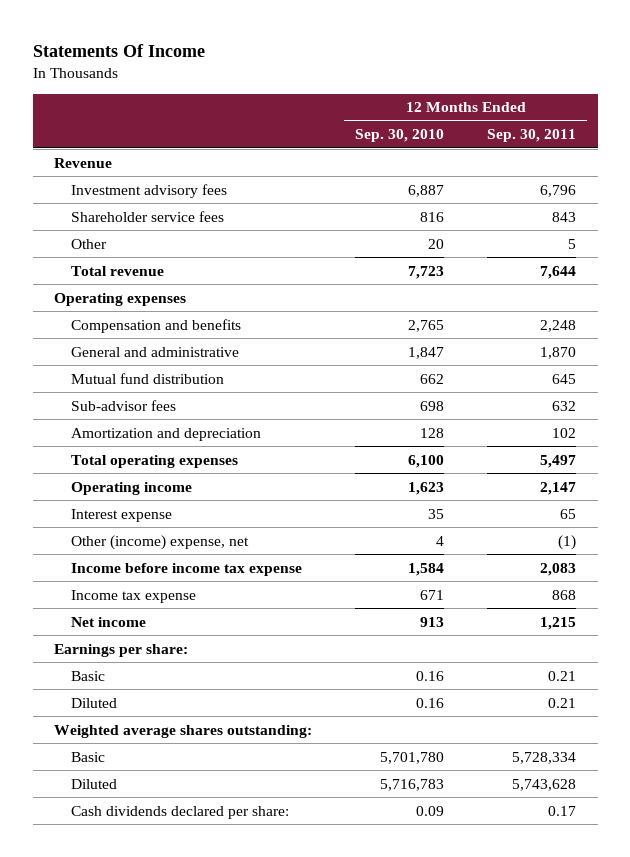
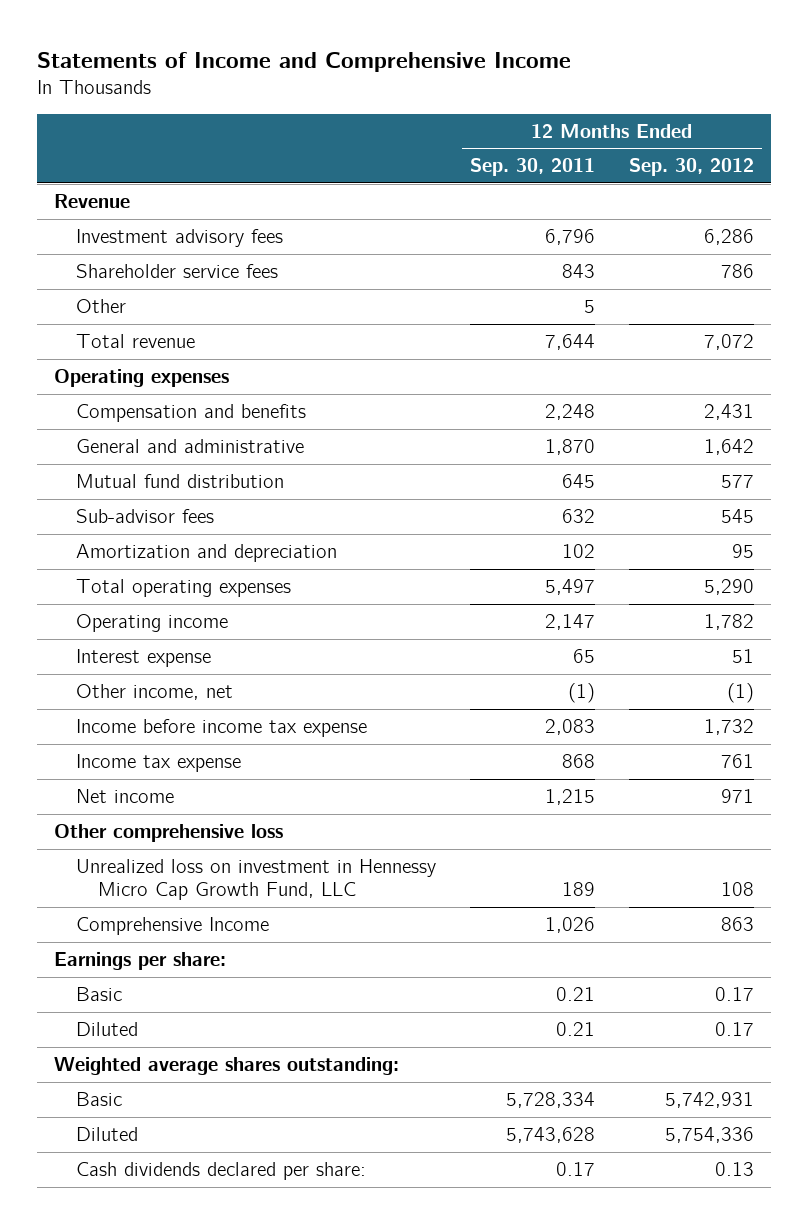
- Statements Of Income
+ Statements of Income and Comprehensive Income
- | 12 Months Ended Sep. 30, 2010 | 12 Months Ended Sep. 30, 2011
+ | 12 Months Ended Sep. 30, 2011 | 12 Months Ended Sep. 30, 2012
- Other (income) expense, net | 4 | (1)
+ Other income, net | (1) | (1)
+ Other comprehensive loss
+ Unrealized loss on investment in Hennessy Micro Cap Growth Fund, LLC | 189 | 108
+ Comprehensive Income | 1,026 | 863

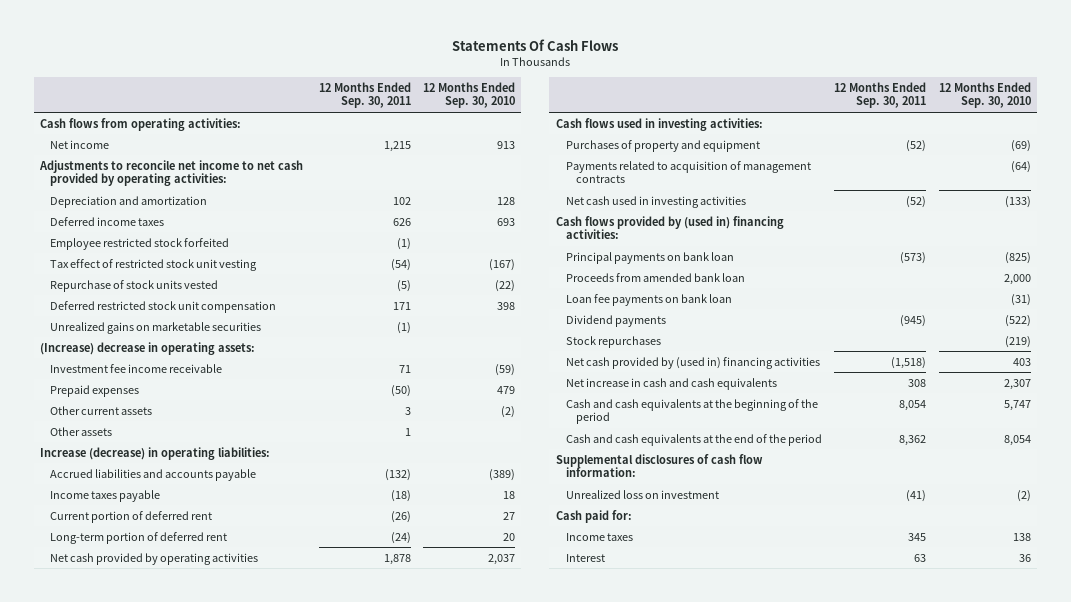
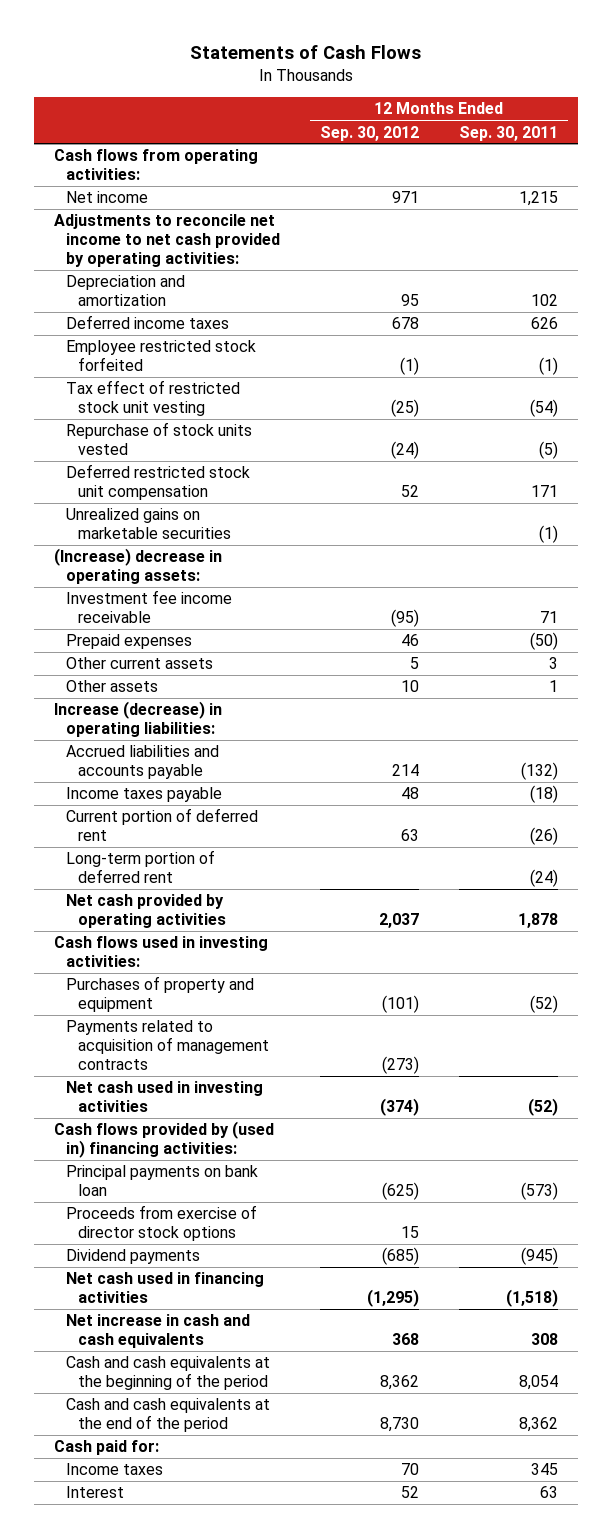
- Statements Of Cash Flows
+ Statements of Cash Flows
- | 12 Months Ended Sep. 30, 2011 | 12 Months Ended Sep. 30, 2010
+ | 12 Months Ended Sep. 30, 2012 | 12 Months Ended Sep. 30, 2011
- Proceeds from amended bank loan | | 2,000
- Loan fee payments on bank loan | | (31)
+ Proceeds from exercise of director stock options | 15 |
- Stock repurchases | | (219)
- Net cash provided by (used in) financing activities | (1,518) | 403
+ Net cash used in financing activities | (1,295) | (1,518)
- Supplemental disclosures of cash flow information:
- Unrealized loss on investment | (41) | (2)

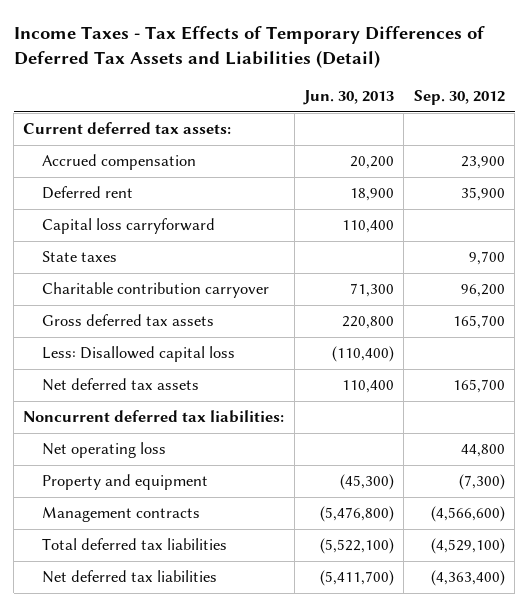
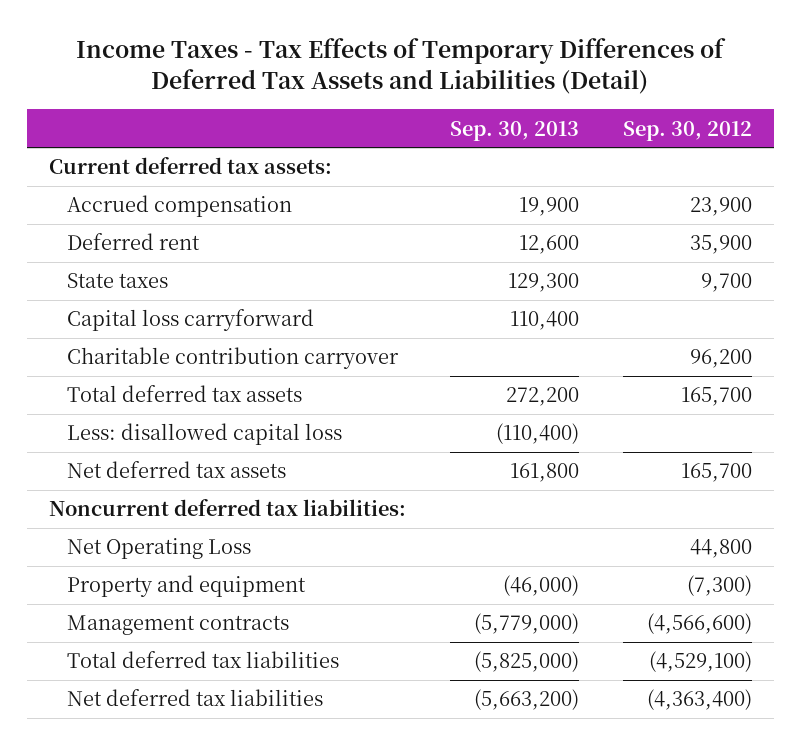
- | Jun. 30, 2013 | Sep. 30, 2012
+ | Sep. 30, 2013 | Sep. 30, 2012
moved down: Capital loss carryforward | 110,400 |
- Gross deferred tax assets | 220,800 | 165,700
- Less: Disallowed capital loss | (110,400) |
+ Total deferred tax assets | 272,200 | 165,700
+ Less: disallowed capital loss | (110,400) |
- Net operating loss | | 44,800
+ Net Operating Loss | | 44,800

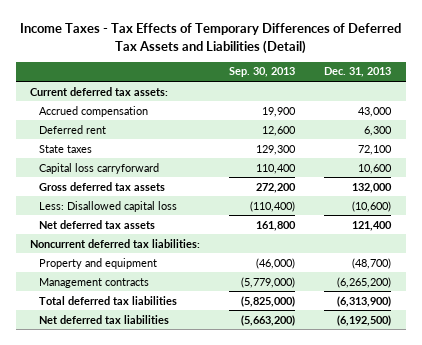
- | Sep. 30, 2013 | Sep. 30, 2012
+ | Sep. 30, 2013 | Dec. 31, 2013
- Charitable contribution carryover | | 96,200
- Total deferred tax assets | 272,200 | 165,700
- Less: disallowed capital loss | (110,400) |
+ Gross deferred tax assets | 272,200 | 132,000
+ Less: Disallowed capital loss | (110,400) | (10,600)
- Net Operating Loss | | 44,800

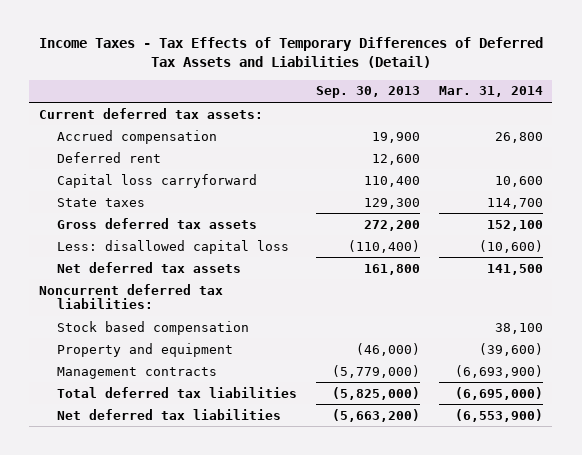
- | Sep. 30, 2013 | Dec. 31, 2013
+ | Sep. 30, 2013 | Mar. 31, 2014
moved down: State taxes | 129,300 | 114,700
- Less: Disallowed capital loss | (110,400) | (10,600)
+ Less: disallowed capital loss | (110,400) | (10,600)
+ Stock based compensation | | 38,100

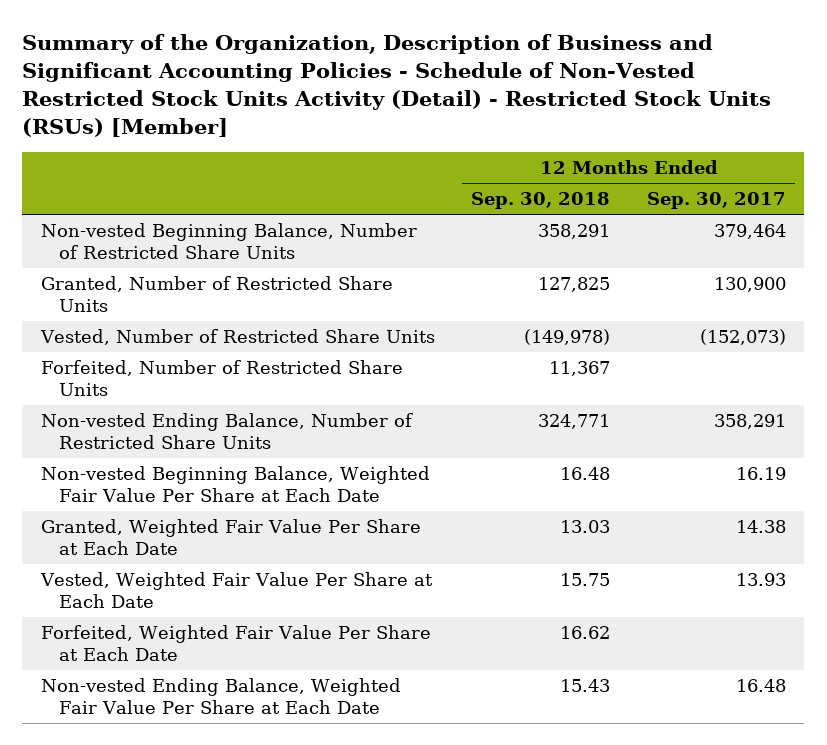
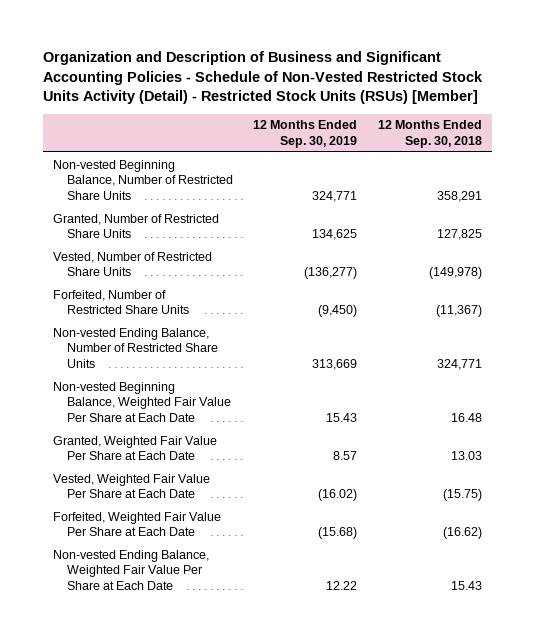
- Summary of the Organization, Description of Business and Significant Accounting Policies - Schedule of Non-Vested Restricted Stock Units Activity (Detail) - Restricted Stock Units (RSUs) [Member]
+ Organization and Description of Business and Significant Accounting Policies - Schedule of Non-Vested Restricted Stock Units Activity (Detail) - Restricted Stock Units (RSUs) [Member]
- | 12 Months Ended Sep. 30, 2018 | 12 Months Ended Sep. 30, 2017
+ | 12 Months Ended Sep. 30, 2019 | 12 Months Ended Sep. 30, 2018
- Forfeited, Number of Restricted Share Units | 11,367 |
+ Forfeited, Number of Restricted Share Units | (9,450) | (11,367)
- Vested, Weighted Fair Value Per Share at Each Date | 15.75 | 13.93
- Forfeited, Weighted Fair Value Per Share at Each Date | 16.62 |
+ Vested, Weighted Fair Value Per Share at Each Date | (16.02) | (15.75)
+ Forfeited, Weighted Fair Value Per Share at Each Date | (15.68) | (16.62)

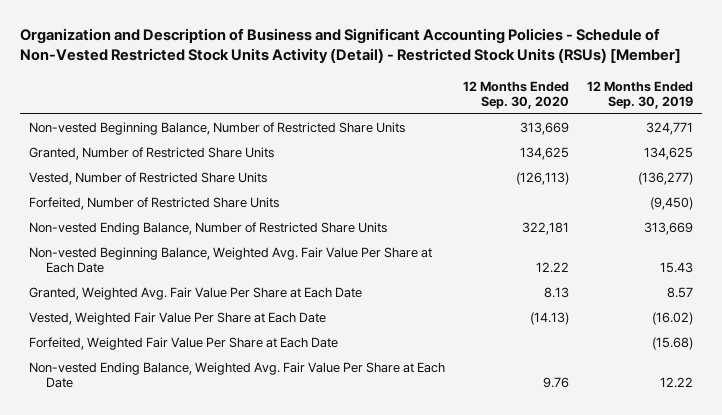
- | 12 Months Ended Sep. 30, 2019 | 12 Months Ended Sep. 30, 2018
+ | 12 Months Ended Sep. 30, 2020 | 12 Months Ended Sep. 30, 2019
- Non-vested Beginning Balance, Weighted Fair Value Per Share at Each Date | 15.43 | 16.48
- Granted, Weighted Fair Value Per Share at Each Date | 8.57 | 13.03
+ Non-vested Beginning Balance, Weighted Avg. Fair Value Per Share at Each Date | 12.22 | 15.43
+ Granted, Weighted Avg. Fair Value Per Share at Each Date | 8.13 | 8.57
- Non-vested Ending Balance, Weighted Fair Value Per Share at Each Date | 12.22 | 15.43
+ Non-vested Ending Balance, Weighted Avg. Fair Value Per Share at Each Date | 9.76 | 12.22

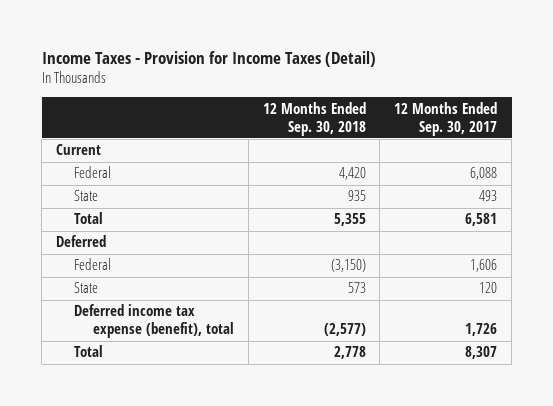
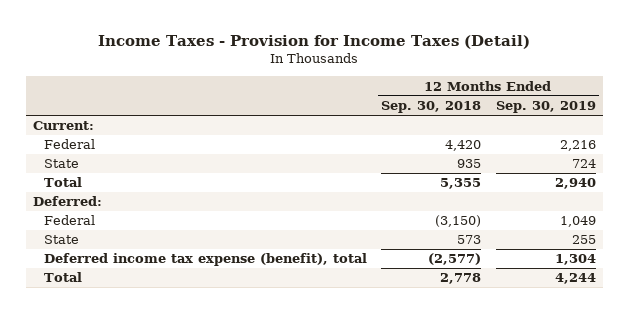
- | 12 Months Ended Sep. 30, 2018 | 12 Months Ended Sep. 30, 2017
+ | 12 Months Ended Sep. 30, 2018 | 12 Months Ended Sep. 30, 2019
- Current
+ Current:
- Deferred
+ Deferred:

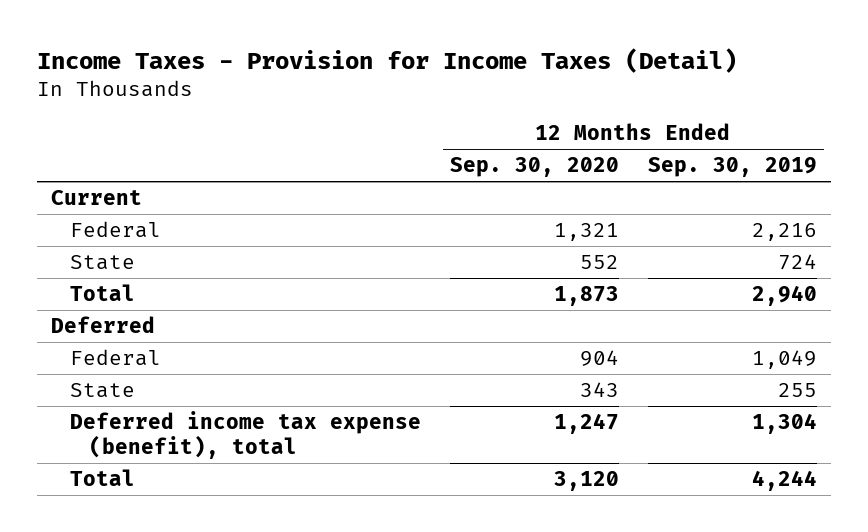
- | 12 Months Ended Sep. 30, 2018 | 12 Months Ended Sep. 30, 2019
+ | 12 Months Ended Sep. 30, 2020 | 12 Months Ended Sep. 30, 2019
- Current:
+ Current
- Deferred:
+ Deferred

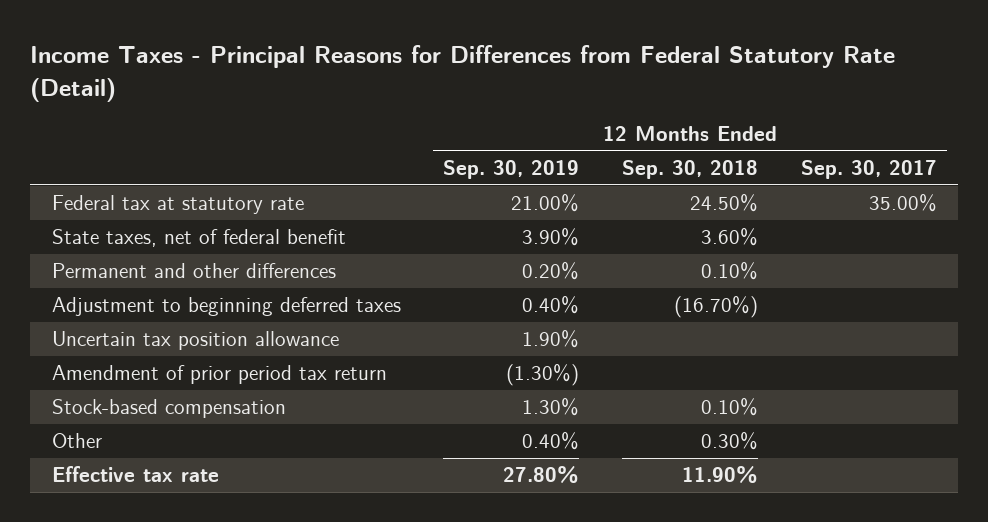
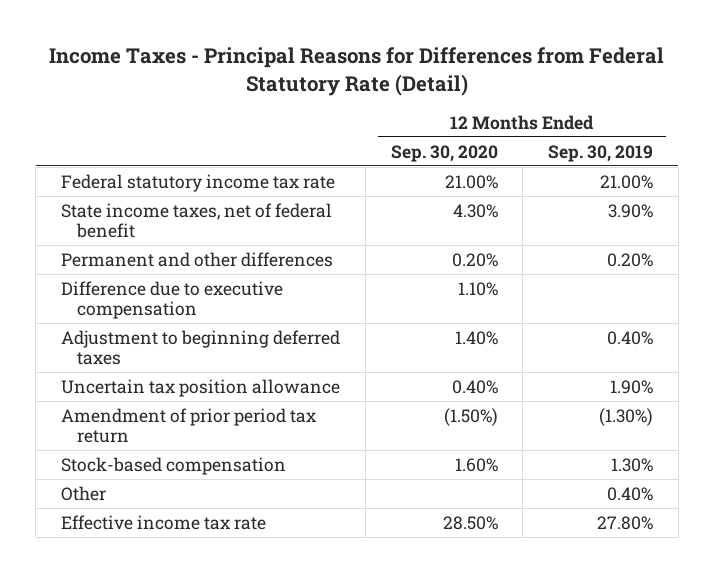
- | 12 Months Ended Sep. 30, 2019 | 12 Months Ended Sep. 30, 2018 | 12 Months Ended Sep. 30, 2017
+ | 12 Months Ended Sep. 30, 2020 | 12 Months Ended Sep. 30, 2019
- Federal tax at statutory rate | 21.00% | 24.50% | 35.00%
- State taxes, net of federal benefit | 3.90% | 3.60% |
+ Federal statutory income tax rate | 21.00% | 21.00%
+ State income taxes, net of federal benefit | 4.30% | 3.90%
+ Difference due to executive compensation | 1.10% |
- Effective tax rate | 27.80% | 11.90% |
+ Effective income tax rate | 28.50% | 27.80%

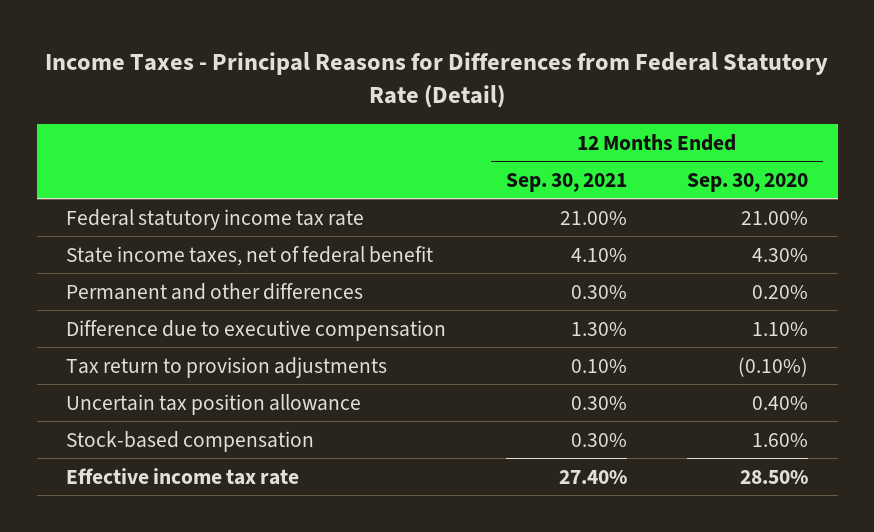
- | 12 Months Ended Sep. 30, 2020 | 12 Months Ended Sep. 30, 2019
+ | 12 Months Ended Sep. 30, 2021 | 12 Months Ended Sep. 30, 2020
- Adjustment to beginning deferred taxes | 1.40% | 0.40%
+ Tax return to provision adjustments | 0.10% | (0.10%)
- Amendment of prior period tax return | (1.50%) | (1.30%)
- Other | | 0.40%

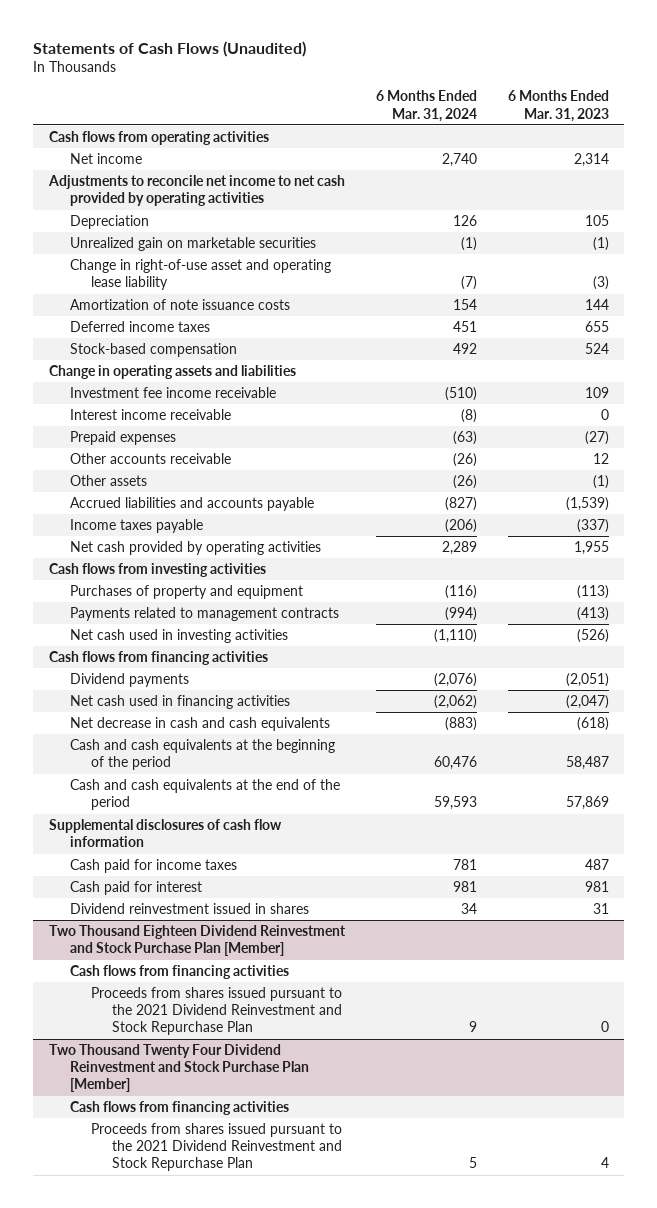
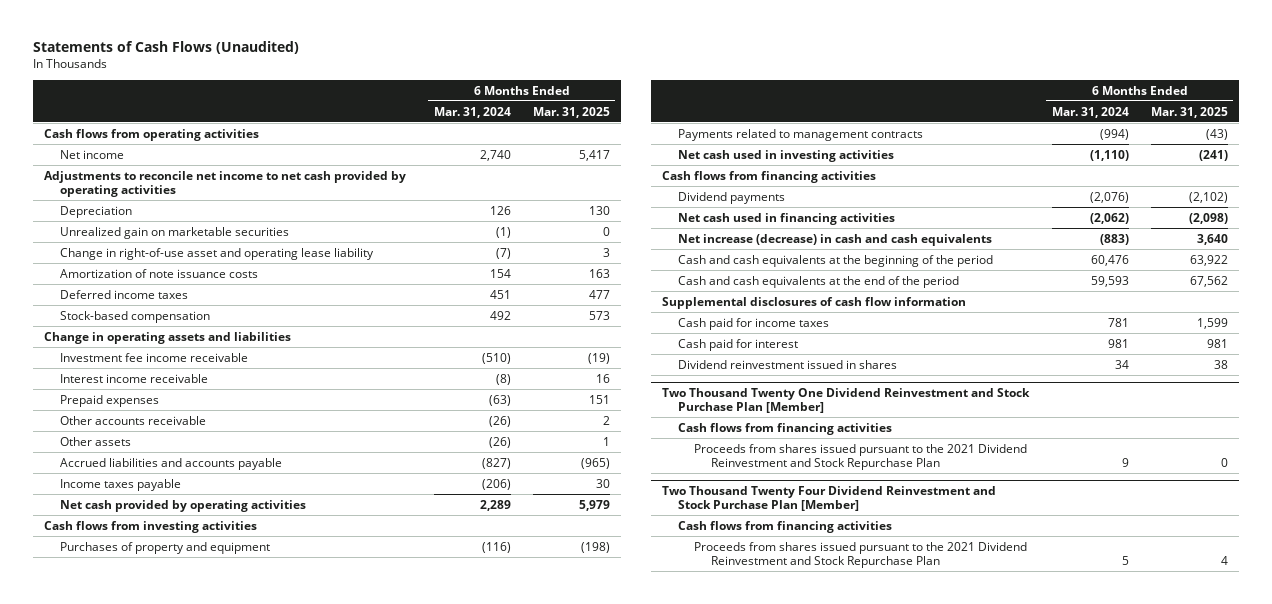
- | 6 Months Ended Mar. 31, 2024 | 6 Months Ended Mar. 31, 2023
+ | 6 Months Ended Mar. 31, 2024 | 6 Months Ended Mar. 31, 2025
- Net decrease in cash and cash equivalents | (883) | (618)
+ Net increase (decrease) in cash and cash equivalents | (883) | 3,640
- Two Thousand Eighteen Dividend Reinvestment and Stock Purchase Plan [Member]
+ Two Thousand Twenty One Dividend Reinvestment and Stock Purchase Plan [Member]

